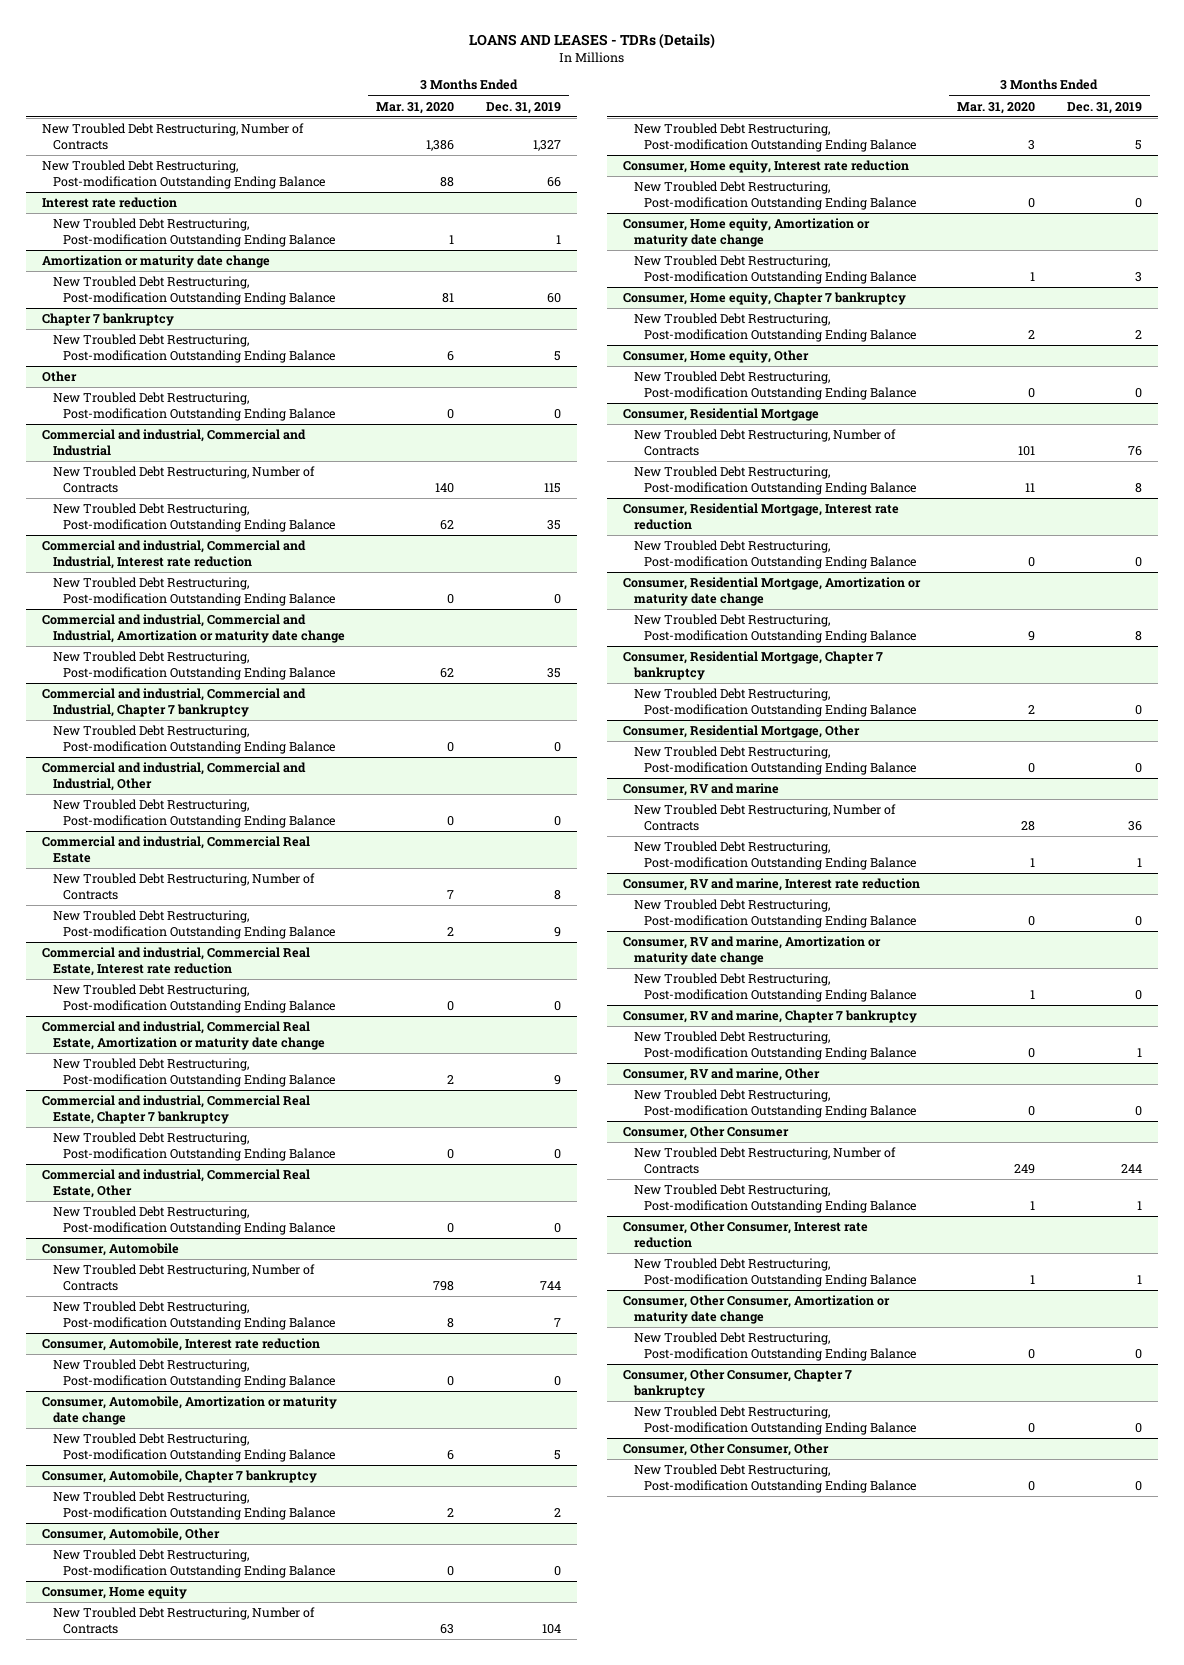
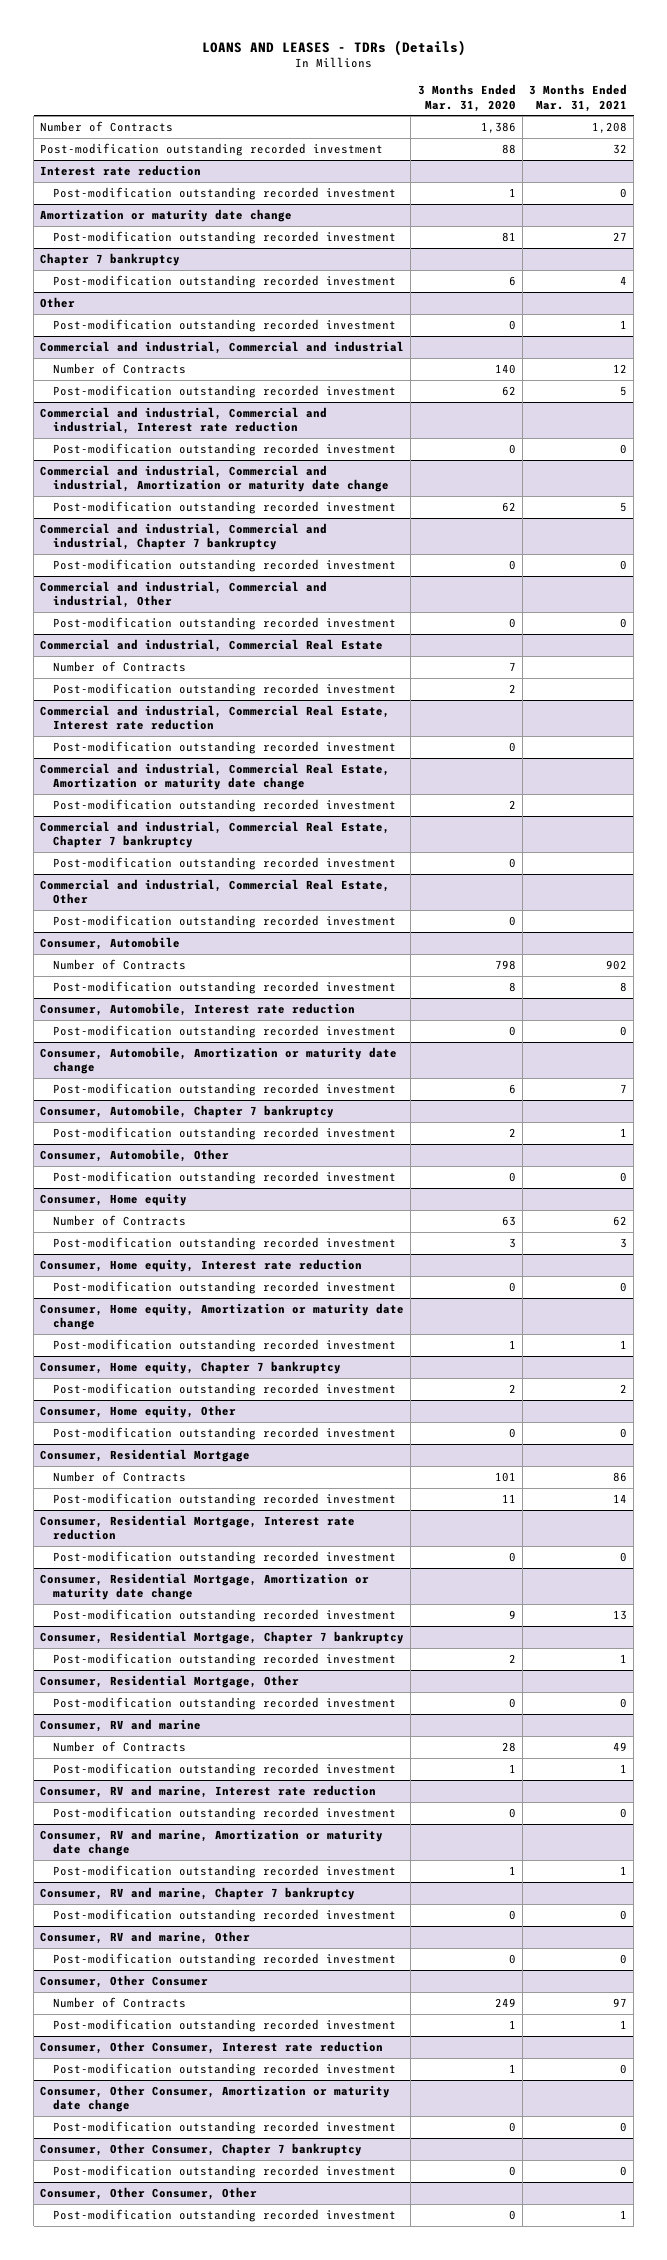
- | 3 Months Ended Mar. 31, 2020 | 3 Months Ended Dec. 31, 2019
+ | 3 Months Ended Mar. 31, 2020 | 3 Months Ended Mar. 31, 2021
- New Troubled Debt Restructuring, Number of Contracts | 1,386 | 1,327
- New Troubled Debt Restructuring, Post-modification Outstanding Ending Balance | 88 | 66
+ Number of Contracts | 1,386 | 1,208
+ Post-modification outstanding recorded investment | 88 | 32
@ Interest rate reduction
- New Troubled Debt Restructuring, Post-modification Outstanding Ending Balance | 1 | 1
+ Post-modification outstanding recorded investment | 1 | 0
@ Amortization or maturity date change
- New Troubled Debt Restructuring, Post-modification Outstanding Ending Balance | 81 | 60
+ Post-modification outstanding recorded investment | 81 | 27
@ Chapter 7 bankruptcy
- New Troubled Debt Restructuring, Post-modification Outstanding Ending Balance | 6 | 5
+ Post-modification outstanding recorded investment | 6 | 4
@ Other
- New Troubled Debt Restructuring, Post-modification Outstanding Ending Balance | 0 | 0
- Commercial and industrial, Commercial and Industrial
- New Troubled Debt Restructuring, Number of Contracts | 140 | 115
- New Troubled Debt Restructuring, Post-modification Outstanding Ending Balance | 62 | 35
- Commercial and industrial, Commercial and Industrial, Interest rate reduction
- New Troubled Debt Restructuring, Post-modification Outstanding Ending Balance | 0 | 0
- Commercial and industrial, Commercial and Industrial, Amortization or maturity date change
- New Troubled Debt Restructuring, Post-modification Outstanding Ending Balance | 62 | 35
- Commercial and industrial, Commercial and Industrial, Chapter 7 bankruptcy
- New Troubled Debt Restructuring, Post-modification Outstanding Ending Balance | 0 | 0
- Commercial and industrial, Commercial and Industrial, Other
- New Troubled Debt Restructuring, Post-modification Outstanding Ending Balance | 0 | 0
@ Other
+ Post-modification outstanding recorded investment | 0 | 1
+ Commercial and industrial, Commercial and industrial
+ Number of Contracts | 140 | 12
+ Post-modification outstanding recorded investment | 62 | 5
+ Commercial and industrial, Commercial and industrial, Interest rate reduction
+ Post-modification outstanding recorded investment | 0 | 0
+ Commercial and industrial, Commercial and industrial, Amortization or maturity date change
+ Post-modification outstanding recorded investment | 62 | 5
+ Commercial and industrial, Commercial and industrial, Chapter 7 bankruptcy
+ Post-modification outstanding recorded investment | 0 | 0
+ Commercial and industrial, Commercial and industrial, Other
+ Post-modification outstanding recorded investment | 0 | 0
@ Commercial and industrial, Commercial Real Estate
- New Troubled Debt Restructuring, Number of Contracts | 7 | 8
- New Troubled Debt Restructuring, Post-modification Outstanding Ending Balance | 2 | 9
+ Number of Contracts | 7 |
+ Post-modification outstanding recorded investment | 2 |
@ Commercial and industrial, Commercial Real Estate, Interest rate reduction
- New Troubled Debt Restructuring, Post-modification Outstanding Ending Balance | 0 | 0
+ Post-modification outstanding recorded investment | 0 |
@ Commercial and industrial, Commercial Real Estate, Amortization or maturity date change
- New Troubled Debt Restructuring, Post-modification Outstanding Ending Balance | 2 | 9
+ Post-modification outstanding recorded investment | 2 |
@ Commercial and industrial, Commercial Real Estate, Chapter 7 bankruptcy
- New Troubled Debt Restructuring, Post-modification Outstanding Ending Balance | 0 | 0
+ Post-modification outstanding recorded investment | 0 |
@ Commercial and industrial, Commercial Real Estate, Other
- New Troubled Debt Restructuring, Post-modification Outstanding Ending Balance | 0 | 0
+ Post-modification outstanding recorded investment | 0 |
@ Consumer, Automobile
- New Troubled Debt Restructuring, Number of Contracts | 798 | 744
- New Troubled Debt Restructuring, Post-modification Outstanding Ending Balance | 8 | 7
+ Number of Contracts | 798 | 902
+ Post-modification outstanding recorded investment | 8 | 8
@ Consumer, Automobile, Interest rate reduction
- New Troubled Debt Restructuring, Post-modification Outstanding Ending Balance | 0 | 0
+ Post-modification outstanding recorded investment | 0 | 0
@ Consumer, Automobile, Amortization or maturity date change
- New Troubled Debt Restructuring, Post-modification Outstanding Ending Balance | 6 | 5
+ Post-modification outstanding recorded investment | 6 | 7
@ Consumer, Automobile, Chapter 7 bankruptcy
- New Troubled Debt Restructuring, Post-modification Outstanding Ending Balance | 2 | 2
+ Post-modification outstanding recorded investment | 2 | 1
@ Consumer, Automobile, Other
- New Troubled Debt Restructuring, Post-modification Outstanding Ending Balance | 0 | 0
+ Post-modification outstanding recorded investment | 0 | 0
@ Consumer, Home equity
- New Troubled Debt Restructuring, Number of Contracts | 63 | 104
- New Troubled Debt Restructuring, Post-modification Outstanding Ending Balance | 3 | 5
+ Number of Contracts | 63 | 62
+ Post-modification outstanding recorded investment | 3 | 3
@ Consumer, Home equity, Interest rate reduction
- New Troubled Debt Restructuring, Post-modification Outstanding Ending Balance | 0 | 0
+ Post-modification outstanding recorded investment | 0 | 0
@ Consumer, Home equity, Amortization or maturity date change
- New Troubled Debt Restructuring, Post-modification Outstanding Ending Balance | 1 | 3
+ Post-modification outstanding recorded investment | 1 | 1
@ Consumer, Home equity, Chapter 7 bankruptcy
- New Troubled Debt Restructuring, Post-modification Outstanding Ending Balance | 2 | 2
+ Post-modification outstanding recorded investment | 2 | 2
@ Consumer, Home equity, Other
- New Troubled Debt Restructuring, Post-modification Outstanding Ending Balance | 0 | 0
+ Post-modification outstanding recorded investment | 0 | 0
@ Consumer, Residential Mortgage
- New Troubled Debt Restructuring, Number of Contracts | 101 | 76
- New Troubled Debt Restructuring, Post-modification Outstanding Ending Balance | 11 | 8
+ Number of Contracts | 101 | 86
+ Post-modification outstanding recorded investment | 11 | 14
@ Consumer, Residential Mortgage, Interest rate reduction
- New Troubled Debt Restructuring, Post-modification Outstanding Ending Balance | 0 | 0
+ Post-modification outstanding recorded investment | 0 | 0
@ Consumer, Residential Mortgage, Amortization or maturity date change
- New Troubled Debt Restructuring, Post-modification Outstanding Ending Balance | 9 | 8
+ Post-modification outstanding recorded investment | 9 | 13
@ Consumer, Residential Mortgage, Chapter 7 bankruptcy
- New Troubled Debt Restructuring, Post-modification Outstanding Ending Balance | 2 | 0
+ Post-modification outstanding recorded investment | 2 | 1
@ Consumer, Residential Mortgage, Other
- New Troubled Debt Restructuring, Post-modification Outstanding Ending Balance | 0 | 0
+ Post-modification outstanding recorded investment | 0 | 0
@ Consumer, RV and marine
- New Troubled Debt Restructuring, Number of Contracts | 28 | 36
- New Troubled Debt Restructuring, Post-modification Outstanding Ending Balance | 1 | 1
+ Number of Contracts | 28 | 49
+ Post-modification outstanding recorded investment | 1 | 1
@ Consumer, RV and marine, Interest rate reduction
- New Troubled Debt Restructuring, Post-modification Outstanding Ending Balance | 0 | 0
+ Post-modification outstanding recorded investment | 0 | 0
@ Consumer, RV and marine, Amortization or maturity date change
- New Troubled Debt Restructuring, Post-modification Outstanding Ending Balance | 1 | 0
+ Post-modification outstanding recorded investment | 1 | 1
@ Consumer, RV and marine, Chapter 7 bankruptcy
- New Troubled Debt Restructuring, Post-modification Outstanding Ending Balance | 0 | 1
+ Post-modification outstanding recorded investment | 0 | 0
@ Consumer, RV and marine, Other
- New Troubled Debt Restructuring, Post-modification Outstanding Ending Balance | 0 | 0
+ Post-modification outstanding recorded investment | 0 | 0
@ Consumer, Other Consumer
- New Troubled Debt Restructuring, Number of Contracts | 249 | 244
- New Troubled Debt Restructuring, Post-modification Outstanding Ending Balance | 1 | 1
+ Number of Contracts | 249 | 97
+ Post-modification outstanding recorded investment | 1 | 1
@ Consumer, Other Consumer, Interest rate reduction
- New Troubled Debt Restructuring, Post-modification Outstanding Ending Balance | 1 | 1
+ Post-modification outstanding recorded investment | 1 | 0
@ Consumer, Other Consumer, Amortization or maturity date change
- New Troubled Debt Restructuring, Post-modification Outstanding Ending Balance | 0 | 0
+ Post-modification outstanding recorded investment | 0 | 0
@ Consumer, Other Consumer, Chapter 7 bankruptcy
- New Troubled Debt Restructuring, Post-modification Outstanding Ending Balance | 0 | 0
+ Post-modification outstanding recorded investment | 0 | 0
@ Consumer, Other Consumer, Other
- New Troubled Debt Restructuring, Post-modification Outstanding Ending Balance | 0 | 0
+ Post-modification outstanding recorded investment | 0 | 1

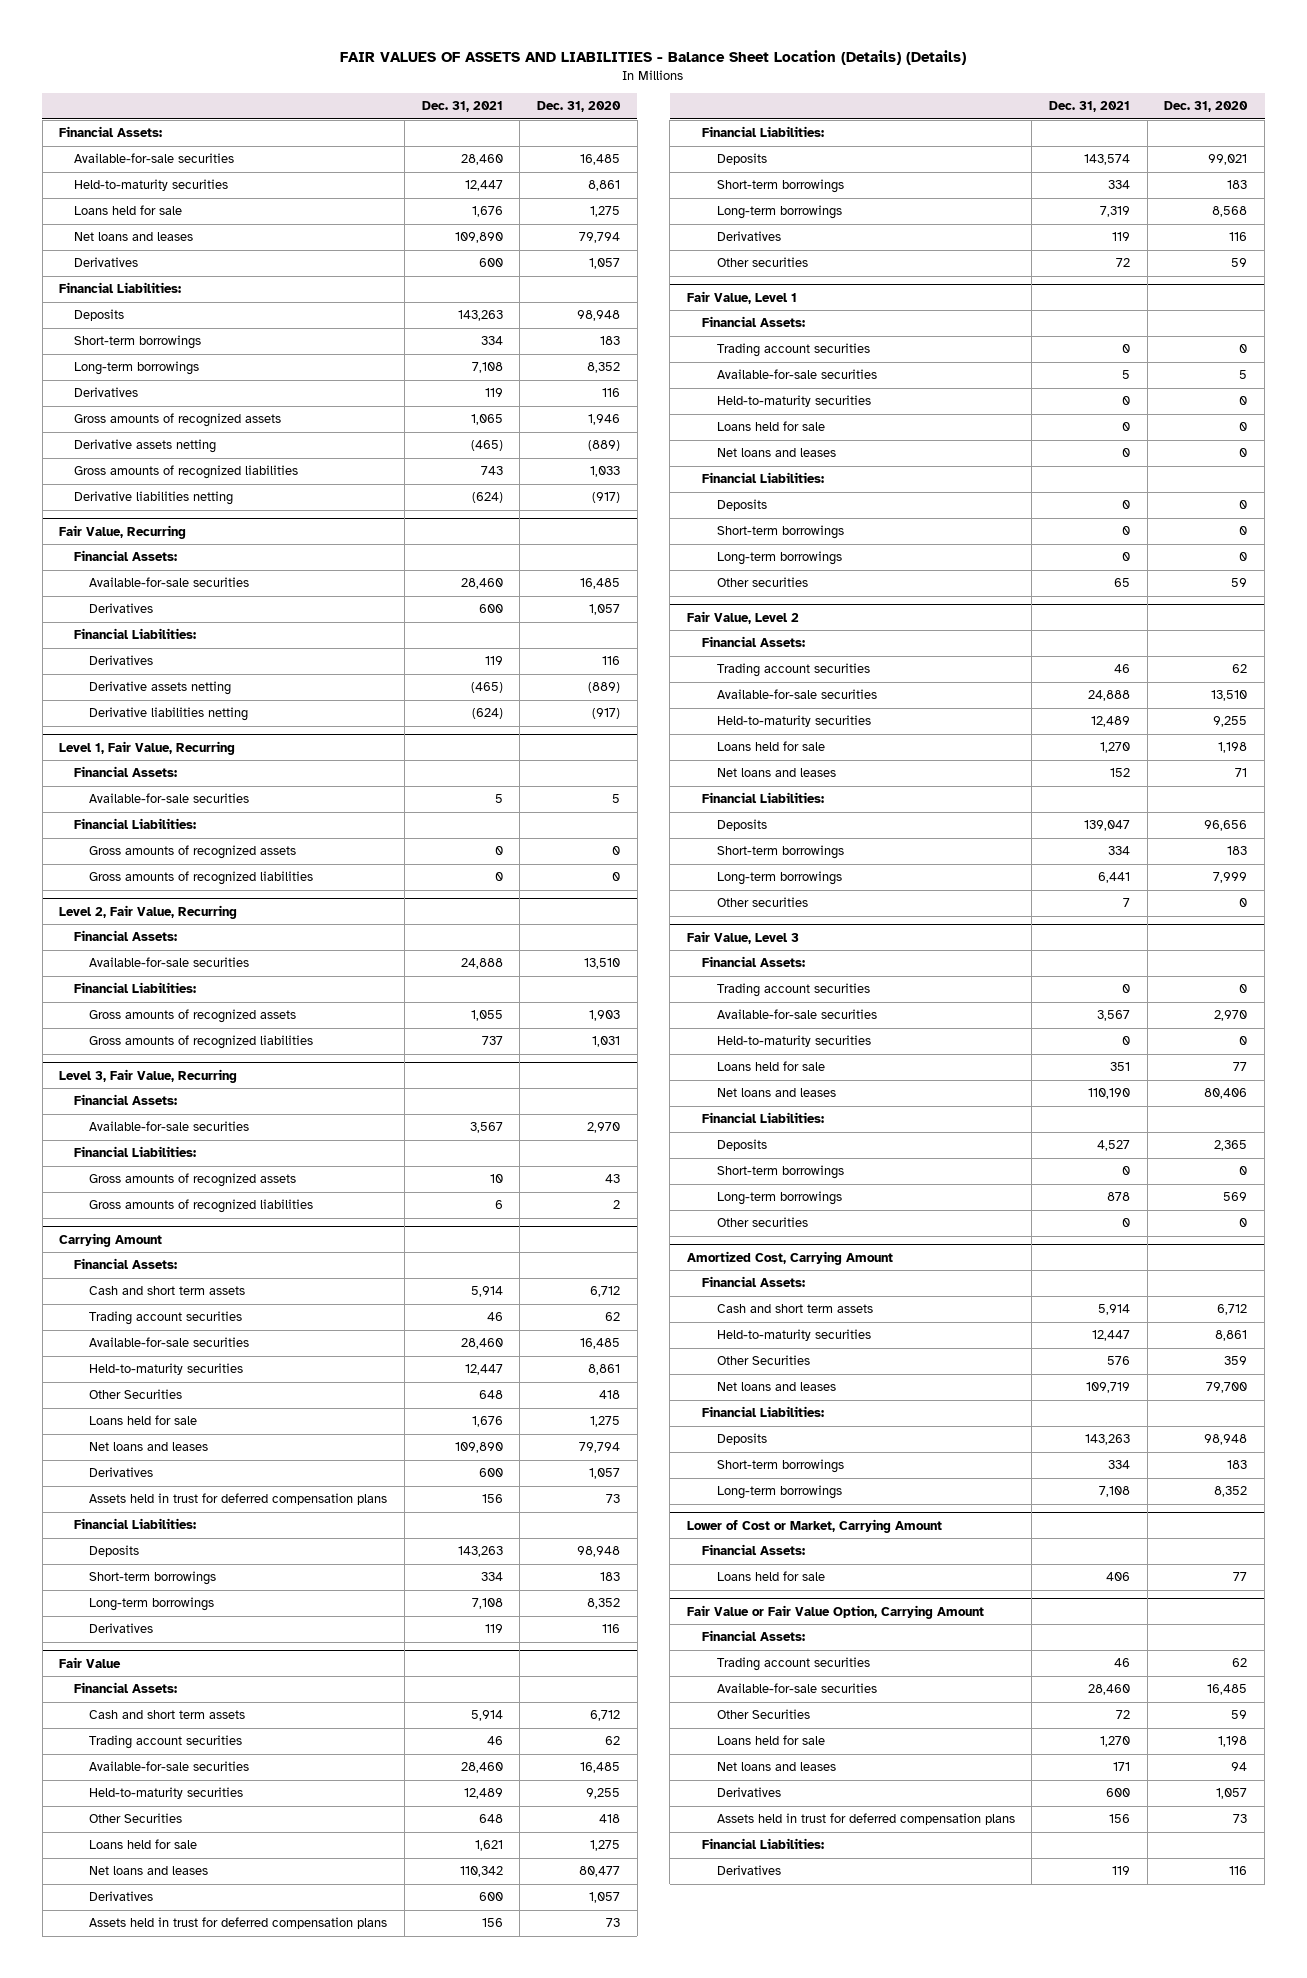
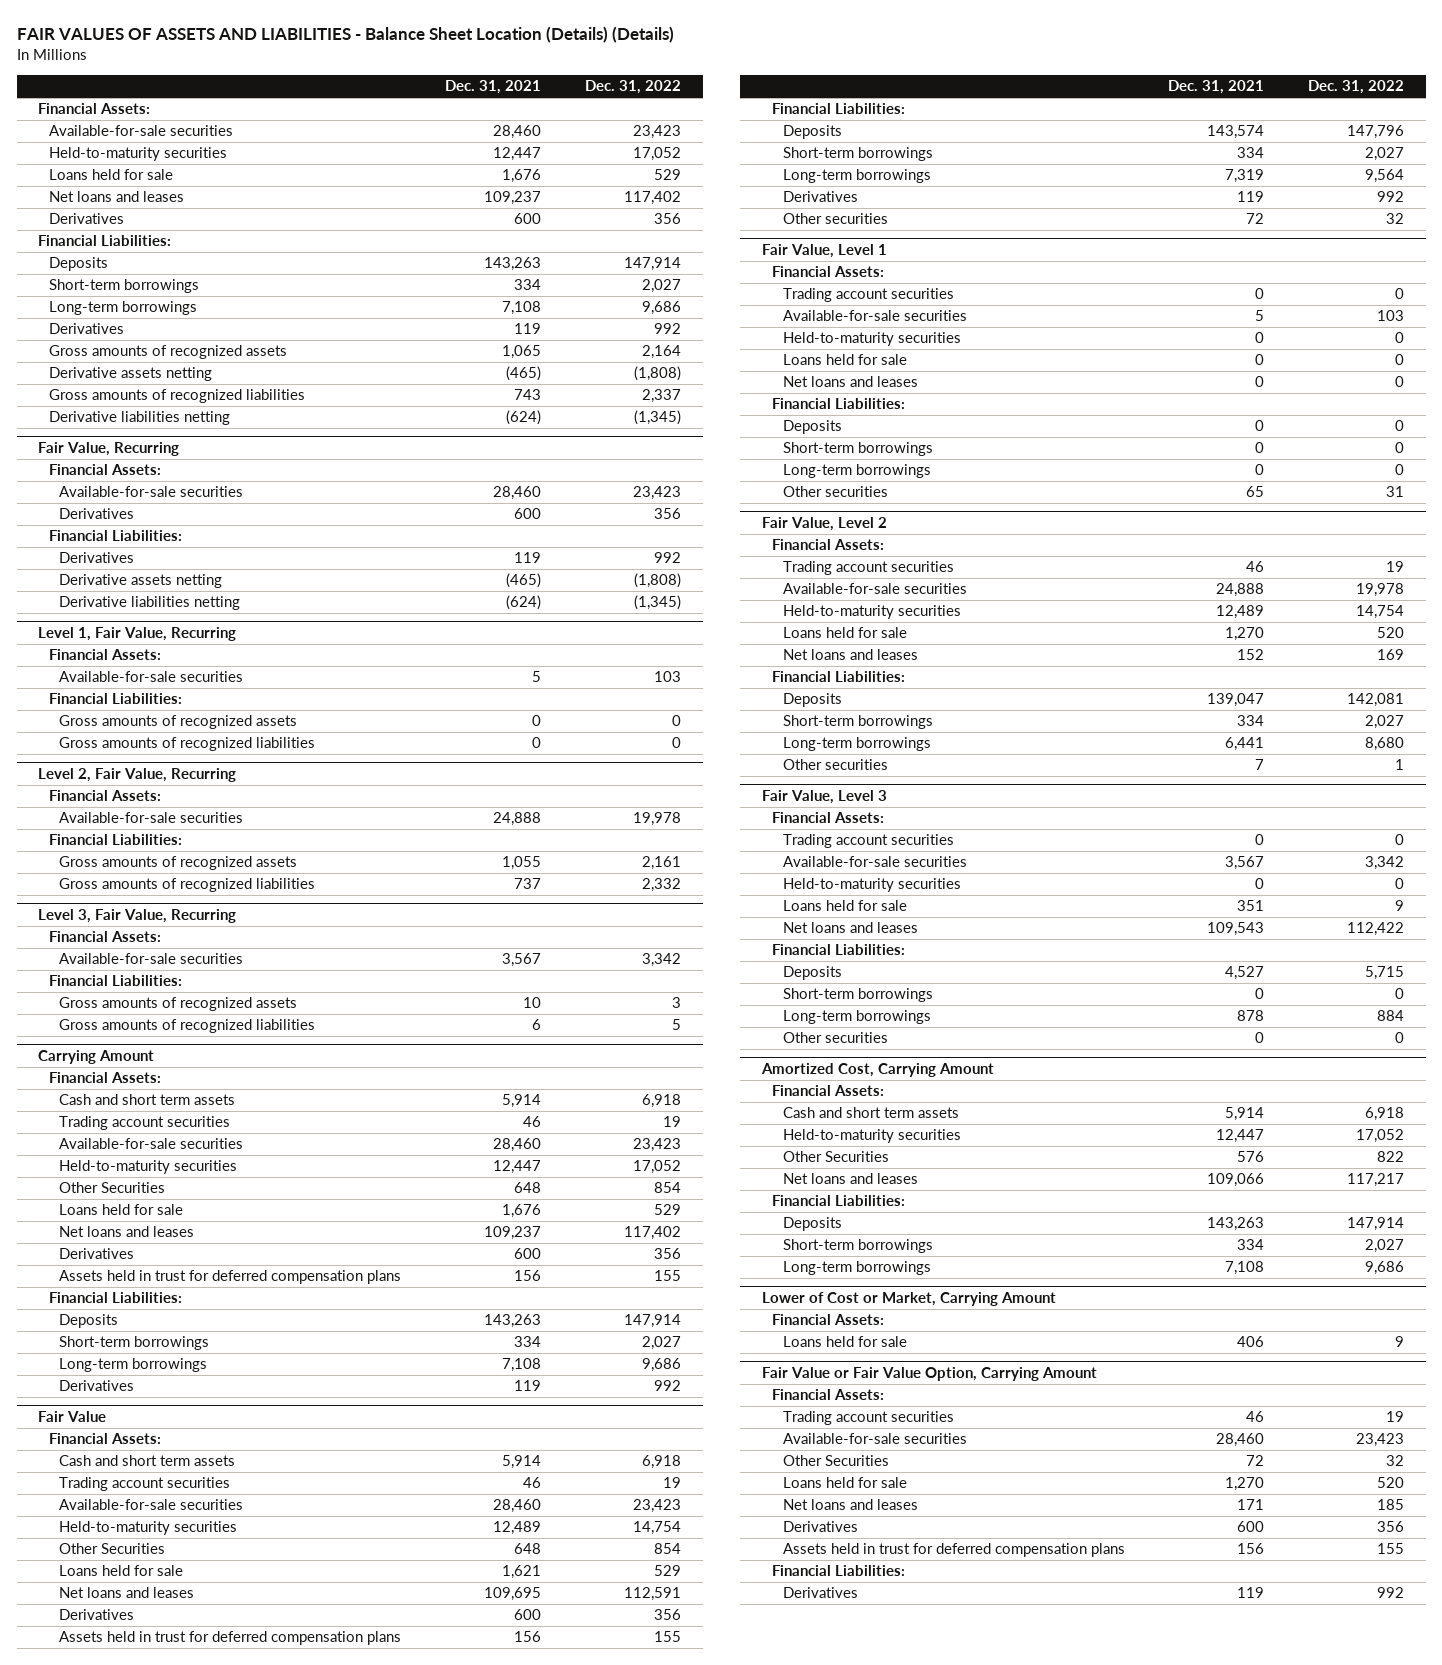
- | Dec. 31, 2021 | Dec. 31, 2020
+ | Dec. 31, 2021 | Dec. 31, 2022
- Net loans and leases | 109,890 | 79,794
+ Net loans and leases | 109,237 | 117,402
@ Carrying Amount
- Net loans and leases | 109,890 | 79,794
+ Net loans and leases | 109,237 | 117,402
@ Fair Value
- Net loans and leases | 110,342 | 80,477
+ Net loans and leases | 109,695 | 112,591
@ Fair Value, Level 3
- Net loans and leases | 110,190 | 80,406
+ Net loans and leases | 109,543 | 112,422
@ Amortized Cost, Carrying Amount
- Net loans and leases | 109,719 | 79,700
+ Net loans and leases | 109,066 | 117,217

